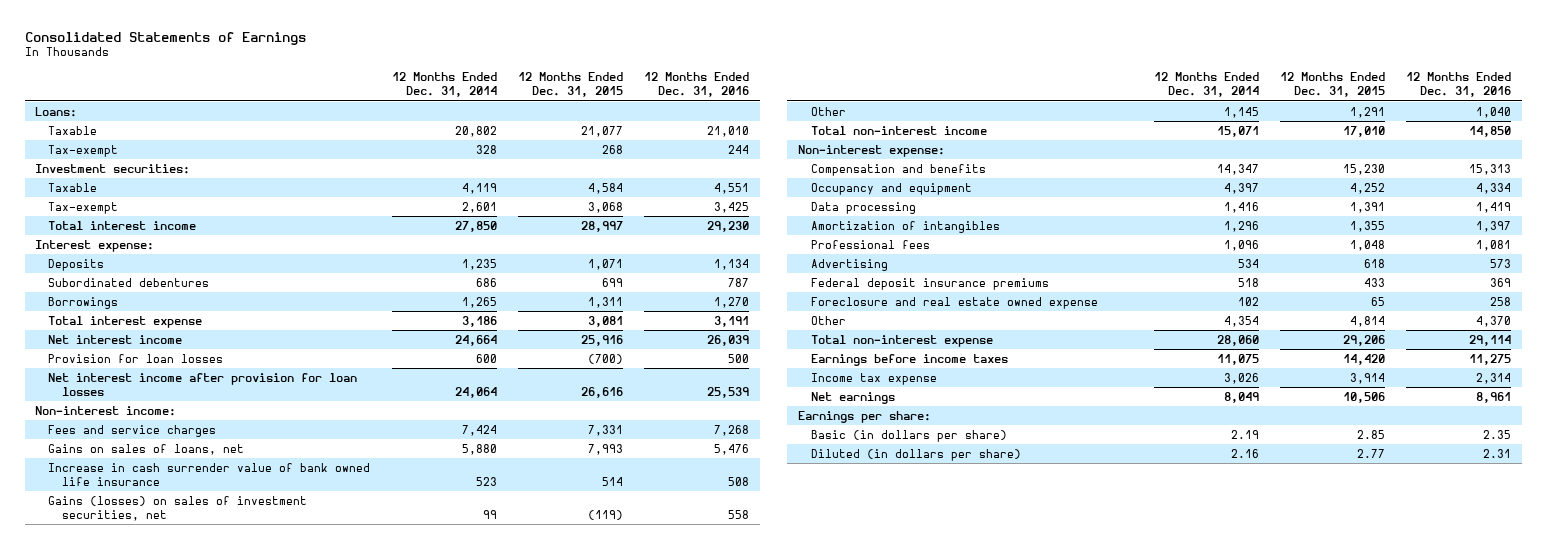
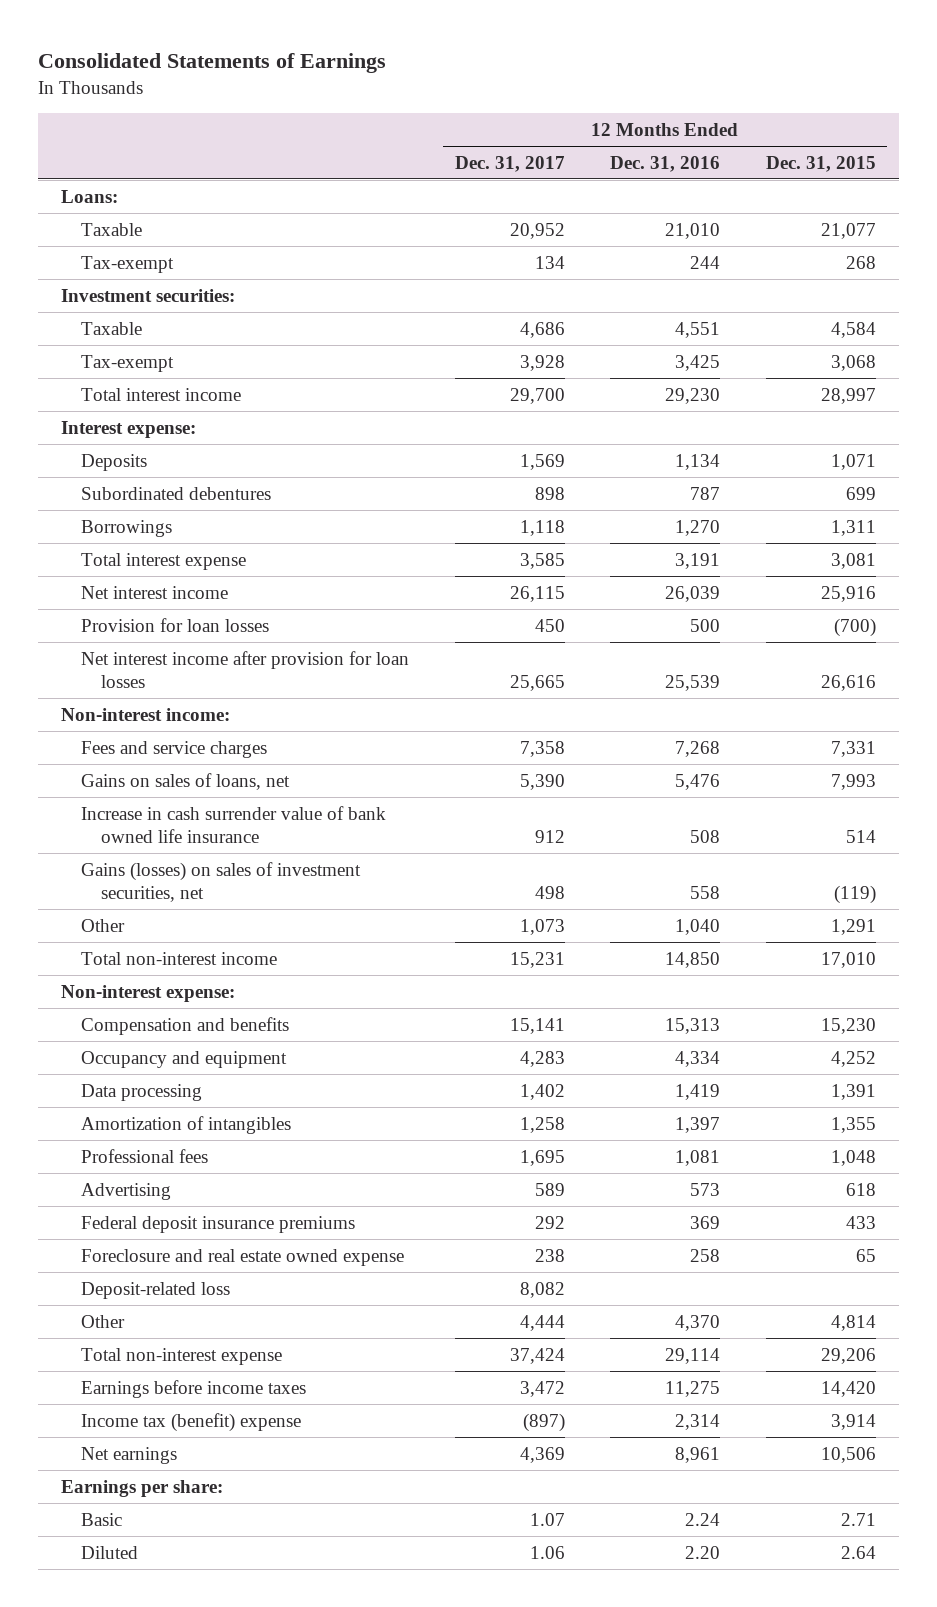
- | 12 Months Ended Dec. 31, 2014 | 12 Months Ended Dec. 31, 2015 | 12 Months Ended Dec. 31, 2016
+ | 12 Months Ended Dec. 31, 2017 | 12 Months Ended Dec. 31, 2016 | 12 Months Ended Dec. 31, 2015
+ Deposit-related loss | 8,082 | |
- Income tax expense | 3,026 | 3,914 | 2,314
+ Income tax (benefit) expense | (897) | 2,314 | 3,914
- Basic (in dollars per share) | 2.19 | 2.85 | 2.35
- Diluted (in dollars per share) | 2.16 | 2.77 | 2.31
+ Basic | 1.07 | 2.24 | 2.71
+ Diluted | 1.06 | 2.20 | 2.64

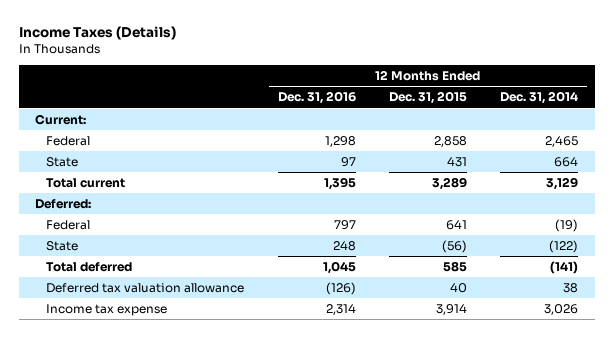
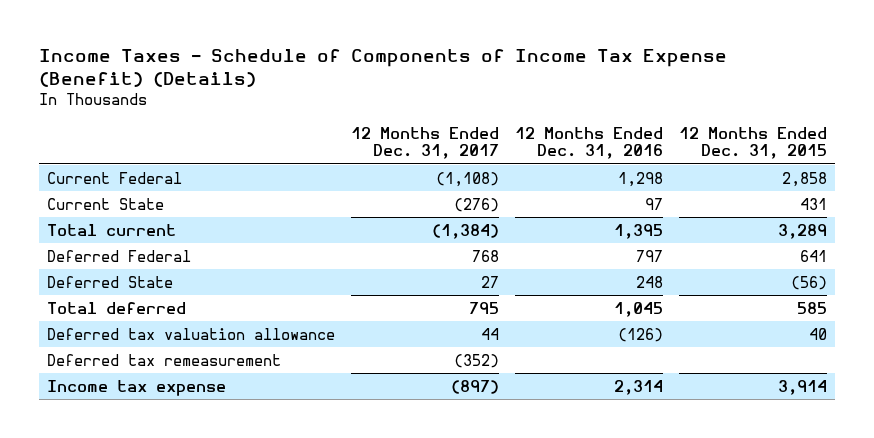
- Income Taxes (Details)
+ Income Taxes - Schedule of Components of Income Tax Expense (Benefit) (Details)
- | 12 Months Ended Dec. 31, 2016 | 12 Months Ended Dec. 31, 2015 | 12 Months Ended Dec. 31, 2014
+ | 12 Months Ended Dec. 31, 2017 | 12 Months Ended Dec. 31, 2016 | 12 Months Ended Dec. 31, 2015
- Current:
- Federal | 1,298 | 2,858 | 2,465
- State | 97 | 431 | 664
+ Current Federal | (1,108) | 1,298 | 2,858
+ Current State | (276) | 97 | 431
- Deferred:
- Federal | 797 | 641 | (19)
- State | 248 | (56) | (122)
+ Deferred Federal | 768 | 797 | 641
+ Deferred State | 27 | 248 | (56)
+ Deferred tax remeasurement | (352) | |

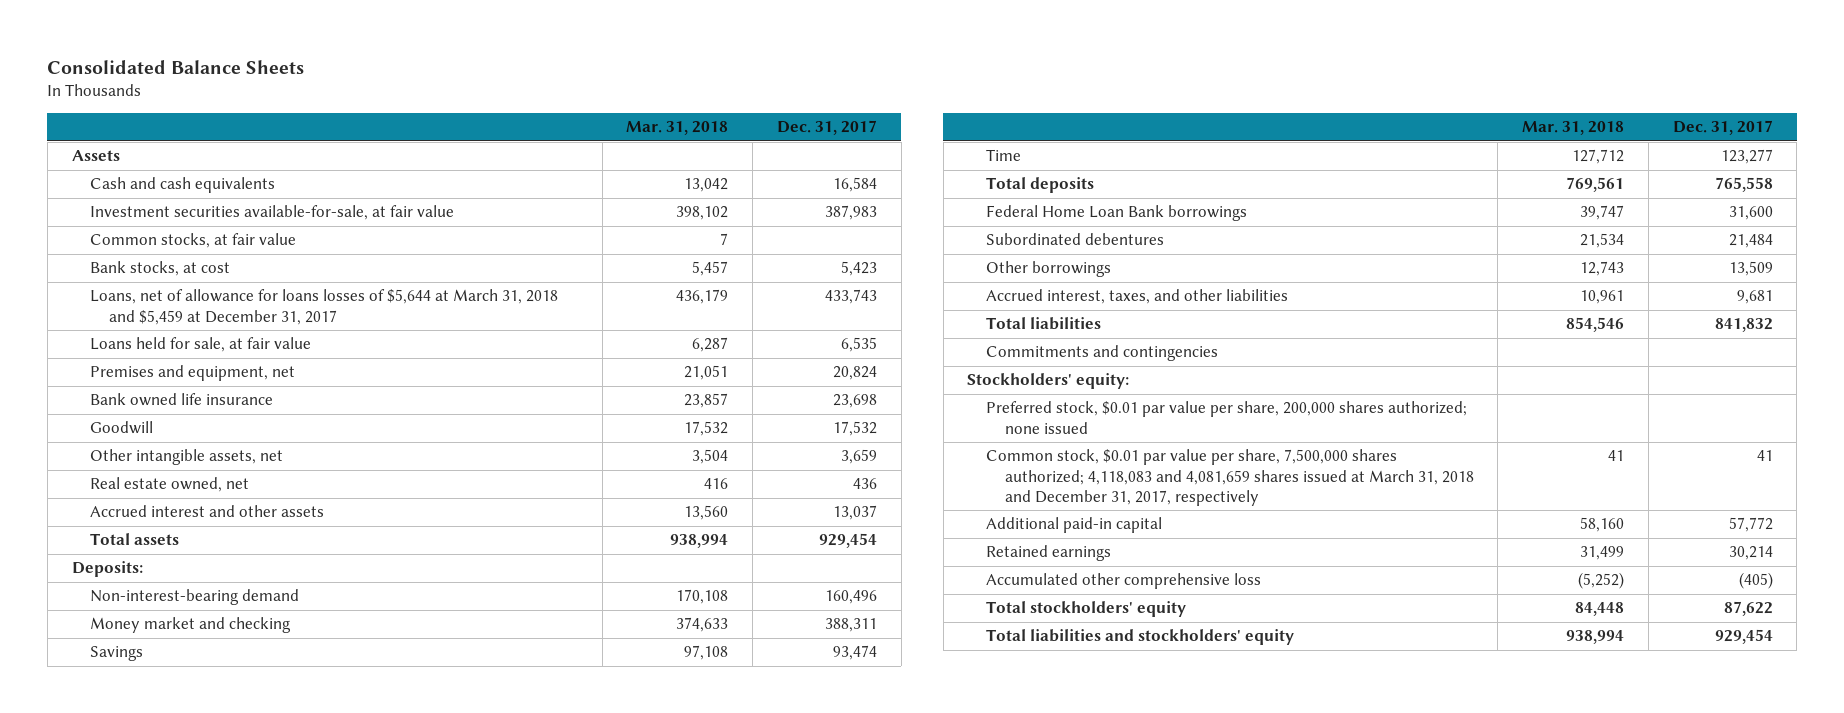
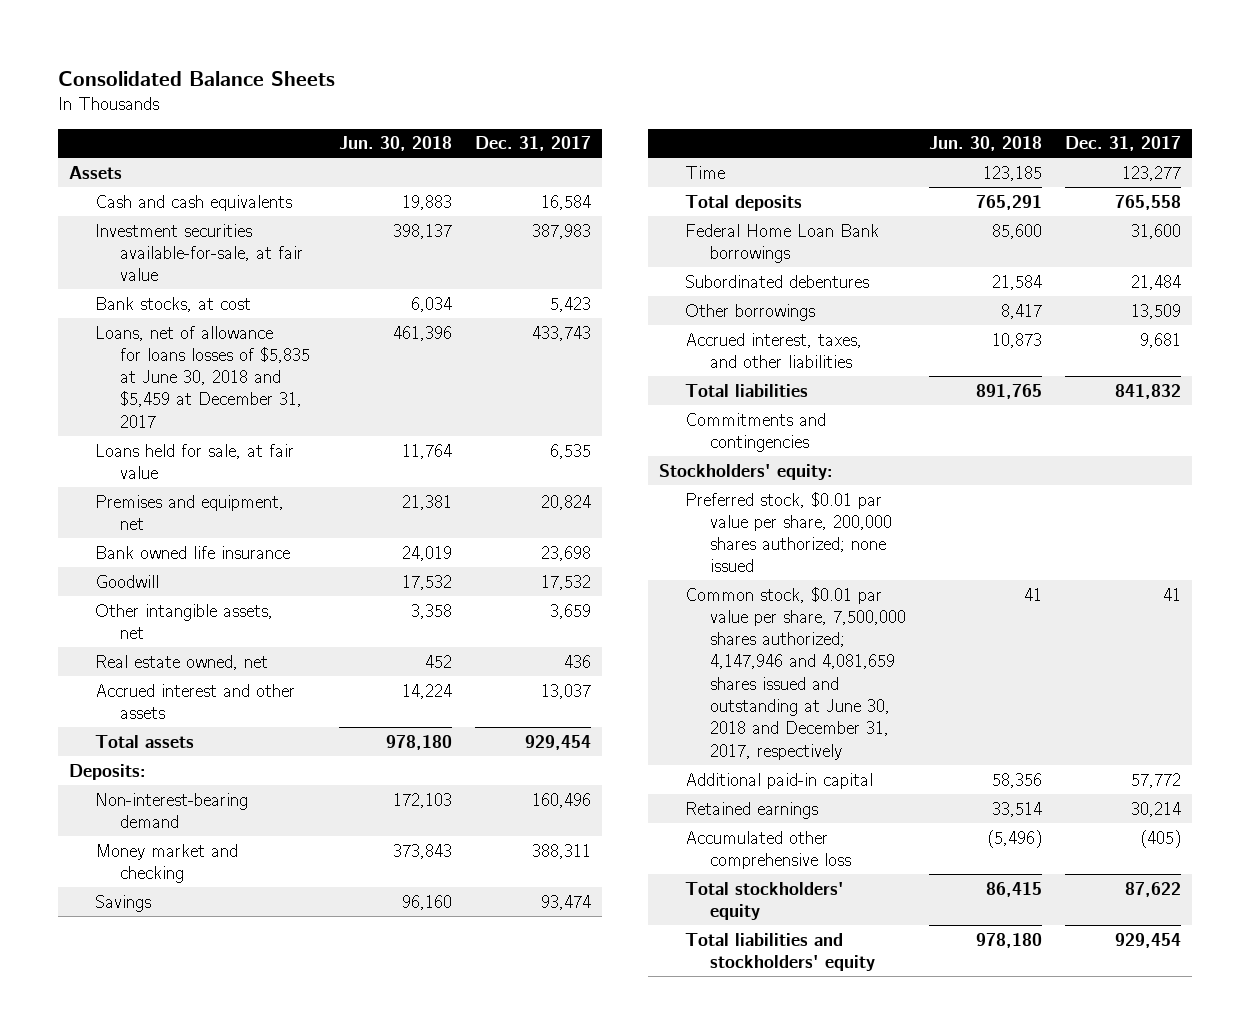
- | Mar. 31, 2018 | Dec. 31, 2017
+ | Jun. 30, 2018 | Dec. 31, 2017
- Common stocks, at fair value | 7 |
- Loans, net of allowance for loans losses of $5,644 at March 31, 2018 and $5,459 at December 31, 2017 | 436,179 | 433,743
+ Loans, net of allowance for loans losses of $5,835 at June 30, 2018 and $5,459 at December 31, 2017 | 461,396 | 433,743
- Common stock, $0.01 par value per share, 7,500,000 shares authorized; 4,118,083 and 4,081,659 shares issued at March 31, 2018 and December 31, 2017, respectively | 41 | 41
+ Common stock, $0.01 par value per share, 7,500,000 shares authorized; 4,147,946 and 4,081,659 shares issued and outstanding at June 30, 2018 and December 31, 2017, respectively | 41 | 41

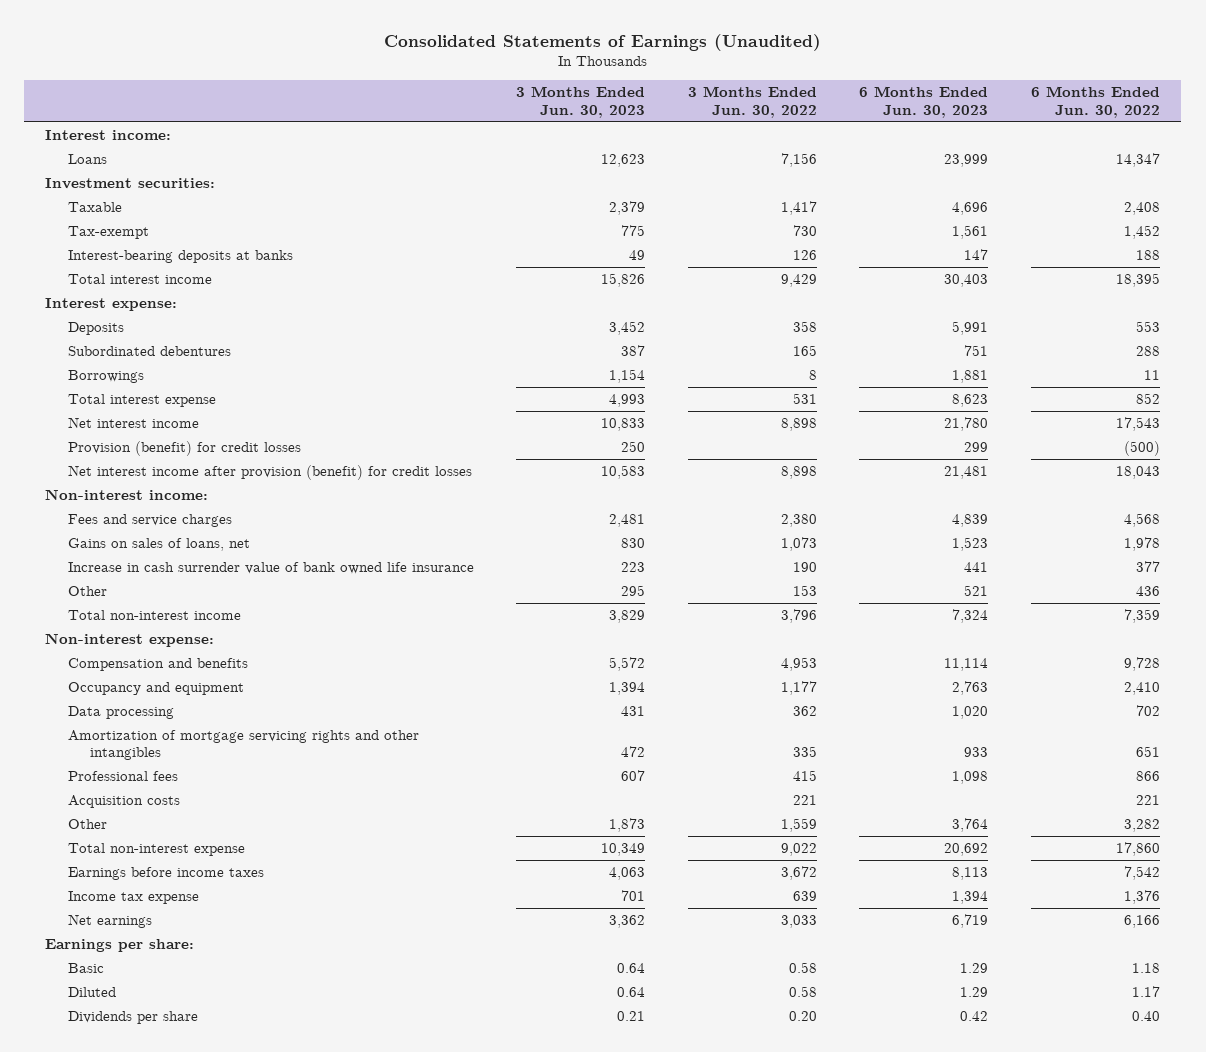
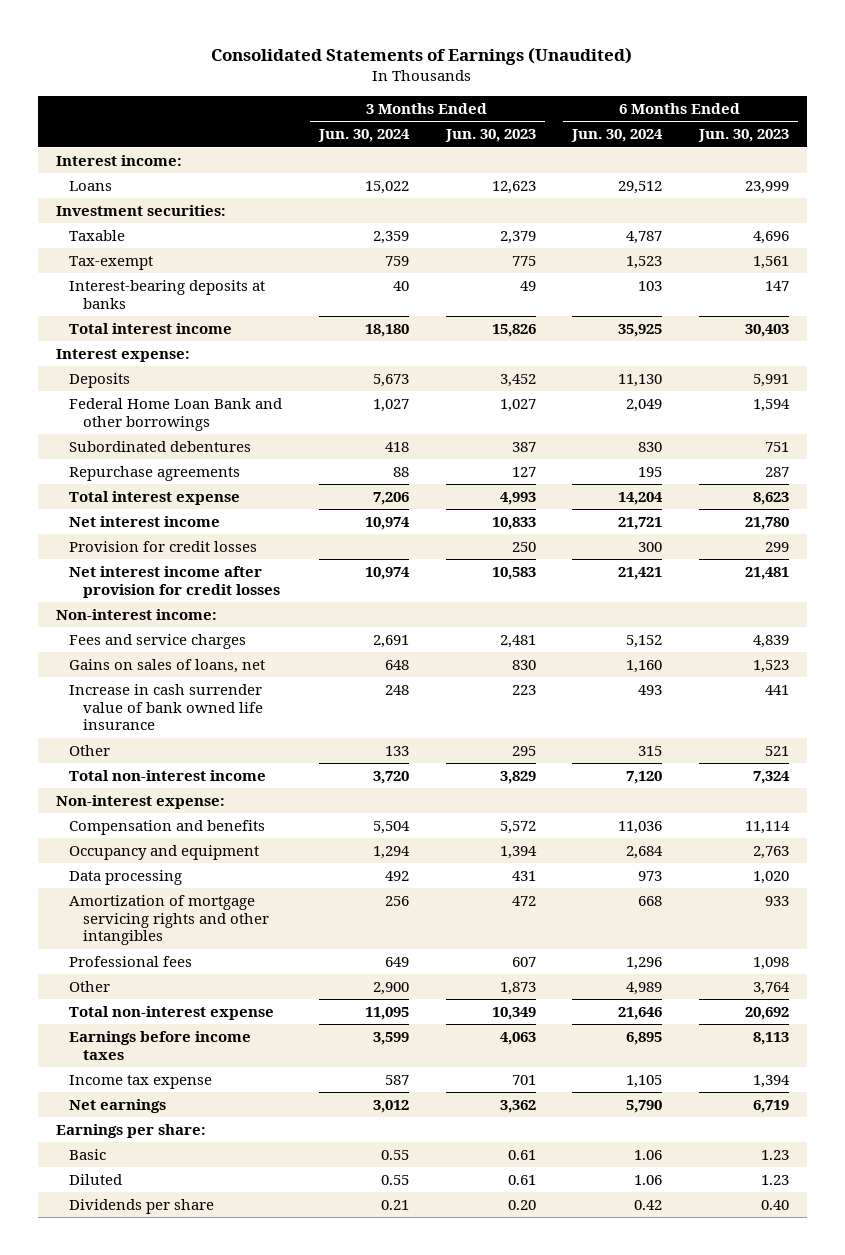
- | 3 Months Ended Jun. 30, 2023 | 3 Months Ended Jun. 30, 2022 | 6 Months Ended Jun. 30, 2023 | 6 Months Ended Jun. 30, 2022
+ | 3 Months Ended Jun. 30, 2024 | 3 Months Ended Jun. 30, 2023 | 6 Months Ended Jun. 30, 2024 | 6 Months Ended Jun. 30, 2023
+ Federal Home Loan Bank and other borrowings | 1,027 | 1,027 | 2,049 | 1,594
- Borrowings | 1,154 | 8 | 1,881 | 11
+ Repurchase agreements | 88 | 127 | 195 | 287
- Provision (benefit) for credit losses | 250 | | 299 | (500)
- Net interest income after provision (benefit) for credit losses | 10,583 | 8,898 | 21,481 | 18,043
+ Provision for credit losses | | 250 | 300 | 299
+ Net interest income after provision for credit losses | 10,974 | 10,583 | 21,421 | 21,481
- Acquisition costs | | 221 | | 221
- Basic | 0.64 | 0.58 | 1.29 | 1.18
- Diluted | 0.64 | 0.58 | 1.29 | 1.17
- Dividends per share | 0.21 | 0.20 | 0.42 | 0.40
+ Basic | 0.55 | 0.61 | 1.06 | 1.23
+ Diluted | 0.55 | 0.61 | 1.06 | 1.23
+ Dividends per share | 0.21 | 0.20 | 0.42 | 0.40

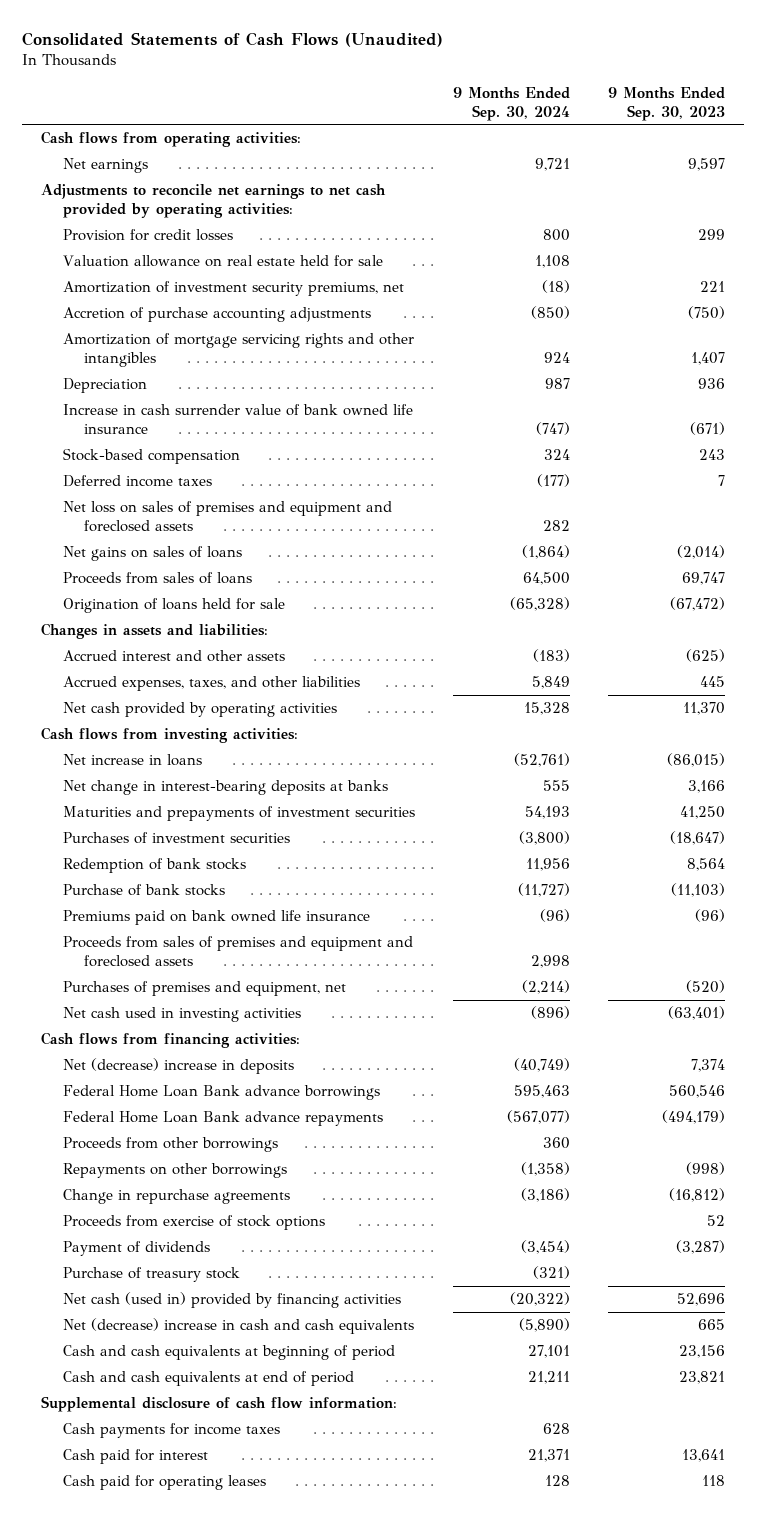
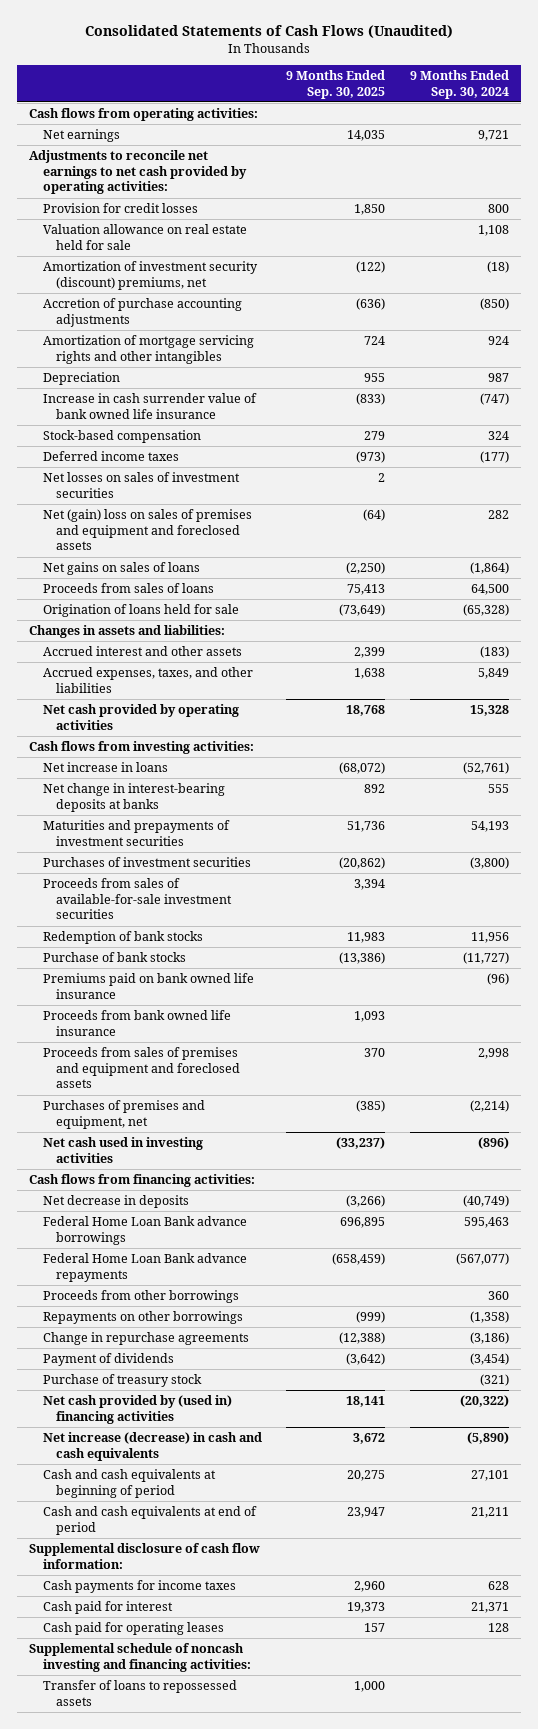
- | 9 Months Ended Sep. 30, 2024 | 9 Months Ended Sep. 30, 2023
+ | 9 Months Ended Sep. 30, 2025 | 9 Months Ended Sep. 30, 2024
- Amortization of investment security premiums, net | (18) | 221
+ Amortization of investment security (discount) premiums, net | (122) | (18)
- Net loss on sales of premises and equipment and foreclosed assets | 282 |
+ Net losses on sales of investment securities | 2 |
+ Net (gain) loss on sales of premises and equipment and foreclosed assets | (64) | 282
+ Proceeds from sales of available-for-sale investment securities | 3,394 |
+ Proceeds from bank owned life insurance | 1,093 |
- Net (decrease) increase in deposits | (40,749) | 7,374
+ Net decrease in deposits | (3,266) | (40,749)
- Proceeds from exercise of stock options | | 52
- Net cash (used in) provided by financing activities | (20,322) | 52,696
- Net (decrease) increase in cash and cash equivalents | (5,890) | 665
+ Net cash provided by (used in) financing activities | 18,141 | (20,322)
+ Net increase (decrease) in cash and cash equivalents | 3,672 | (5,890)
+ Supplemental schedule of noncash investing and financing activities:
+ Transfer of loans to repossessed assets | 1,000 |

